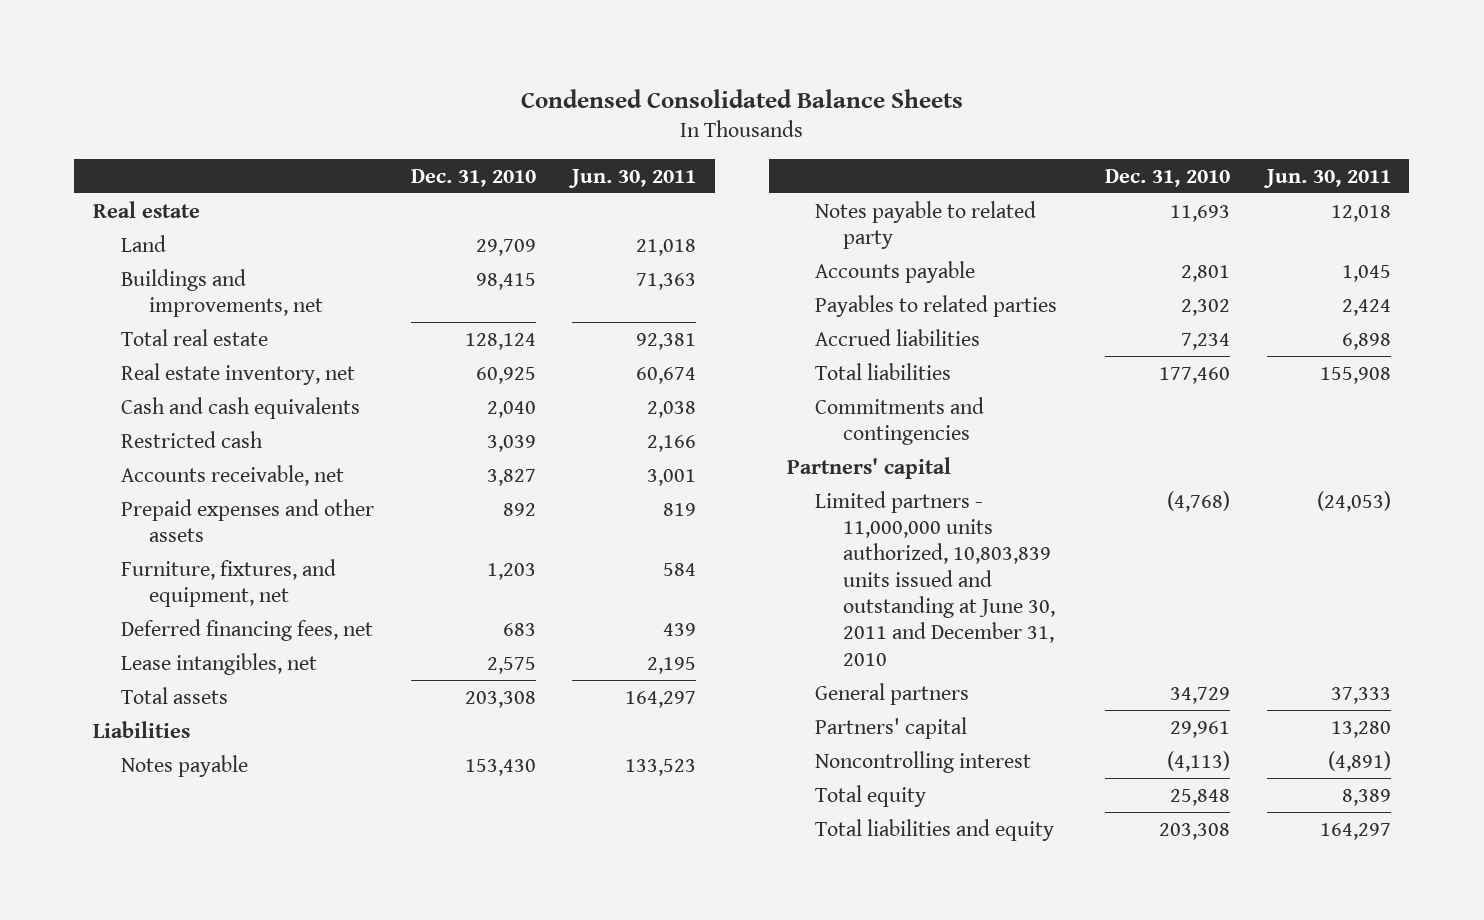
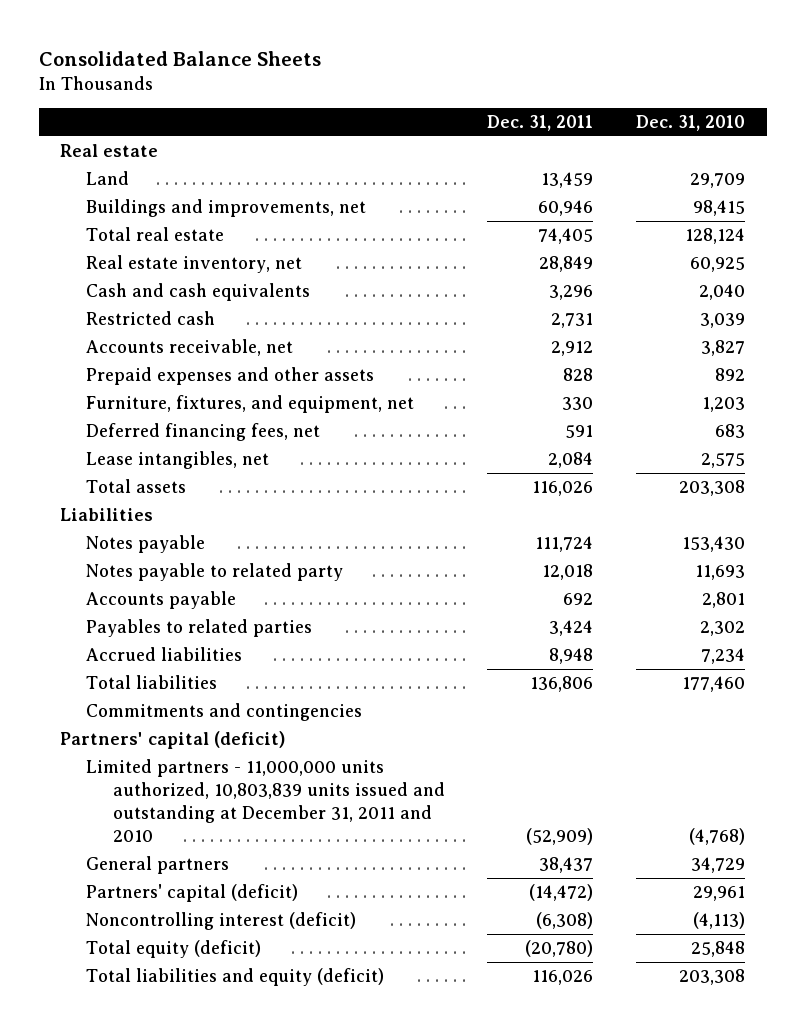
- Condensed Consolidated Balance Sheets
+ Consolidated Balance Sheets
- | Dec. 31, 2010 | Jun. 30, 2011
+ | Dec. 31, 2011 | Dec. 31, 2010
- Partners' capital
- Limited partners - 11,000,000 units authorized, 10,803,839 units issued and outstanding at June 30, 2011 and December 31, 2010 | (4,768) | (24,053)
+ Partners' capital (deficit)
+ Limited partners - 11,000,000 units authorized, 10,803,839 units issued and outstanding at December 31, 2011 and 2010 | (52,909) | (4,768)
- Partners' capital | 29,961 | 13,280
- Noncontrolling interest | (4,113) | (4,891)
- Total equity | 25,848 | 8,389
- Total liabilities and equity | 203,308 | 164,297
+ Partners' capital (deficit) | (14,472) | 29,961
+ Noncontrolling interest (deficit) | (6,308) | (4,113)
+ Total equity (deficit) | (20,780) | 25,848
+ Total liabilities and equity (deficit) | 116,026 | 203,308

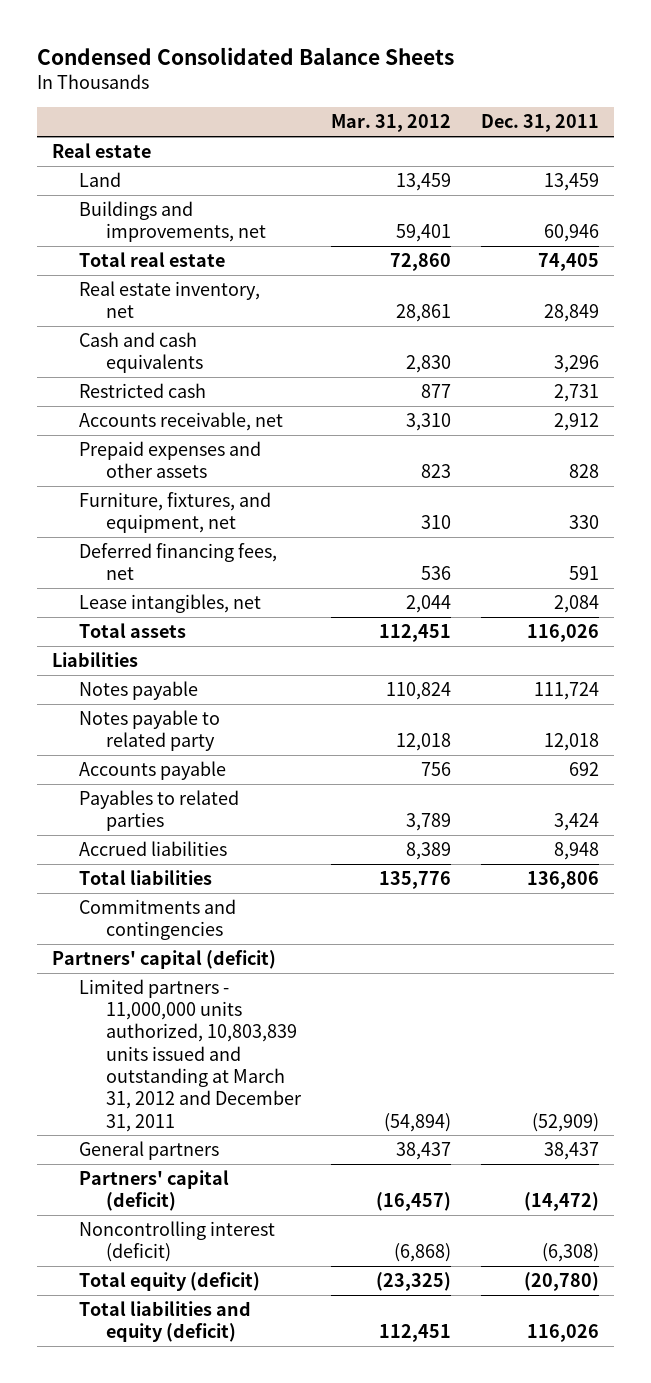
- Consolidated Balance Sheets
+ Condensed Consolidated Balance Sheets
- | Dec. 31, 2011 | Dec. 31, 2010
+ | Mar. 31, 2012 | Dec. 31, 2011
- Limited partners - 11,000,000 units authorized, 10,803,839 units issued and outstanding at December 31, 2011 and 2010 | (52,909) | (4,768)
+ Limited partners - 11,000,000 units authorized, 10,803,839 units issued and outstanding at March 31, 2012 and December 31, 2011 | (54,894) | (52,909)

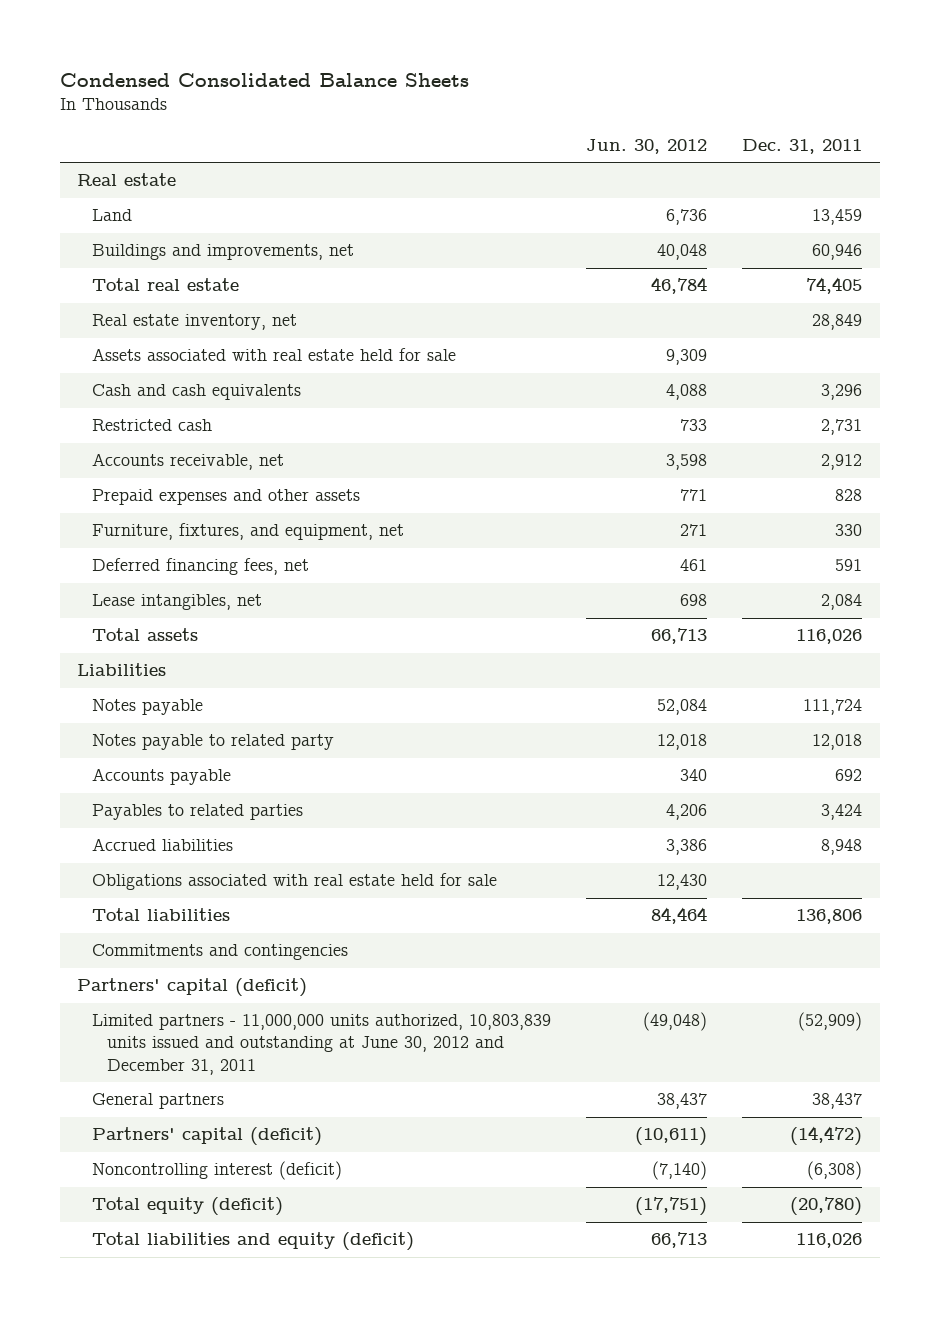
- | Mar. 31, 2012 | Dec. 31, 2011
+ | Jun. 30, 2012 | Dec. 31, 2011
+ Assets associated with real estate held for sale | 9,309 |
+ Obligations associated with real estate held for sale | 12,430 |
- Limited partners - 11,000,000 units authorized, 10,803,839 units issued and outstanding at March 31, 2012 and December 31, 2011 | (54,894) | (52,909)
+ Limited partners - 11,000,000 units authorized, 10,803,839 units issued and outstanding at June 30, 2012 and December 31, 2011 | (49,048) | (52,909)

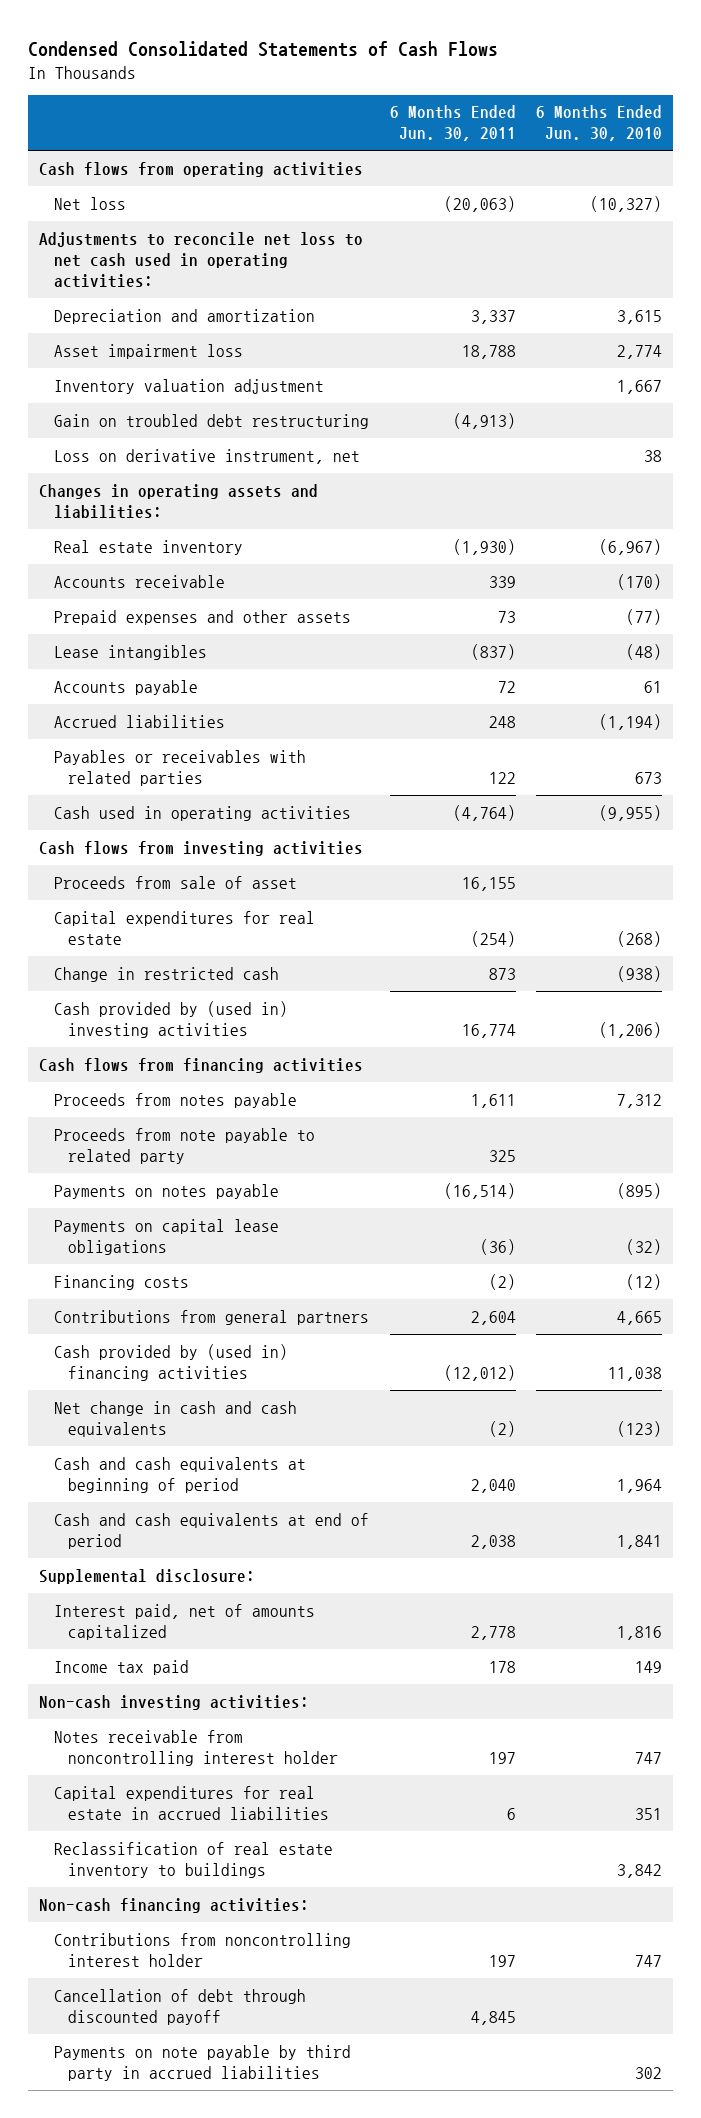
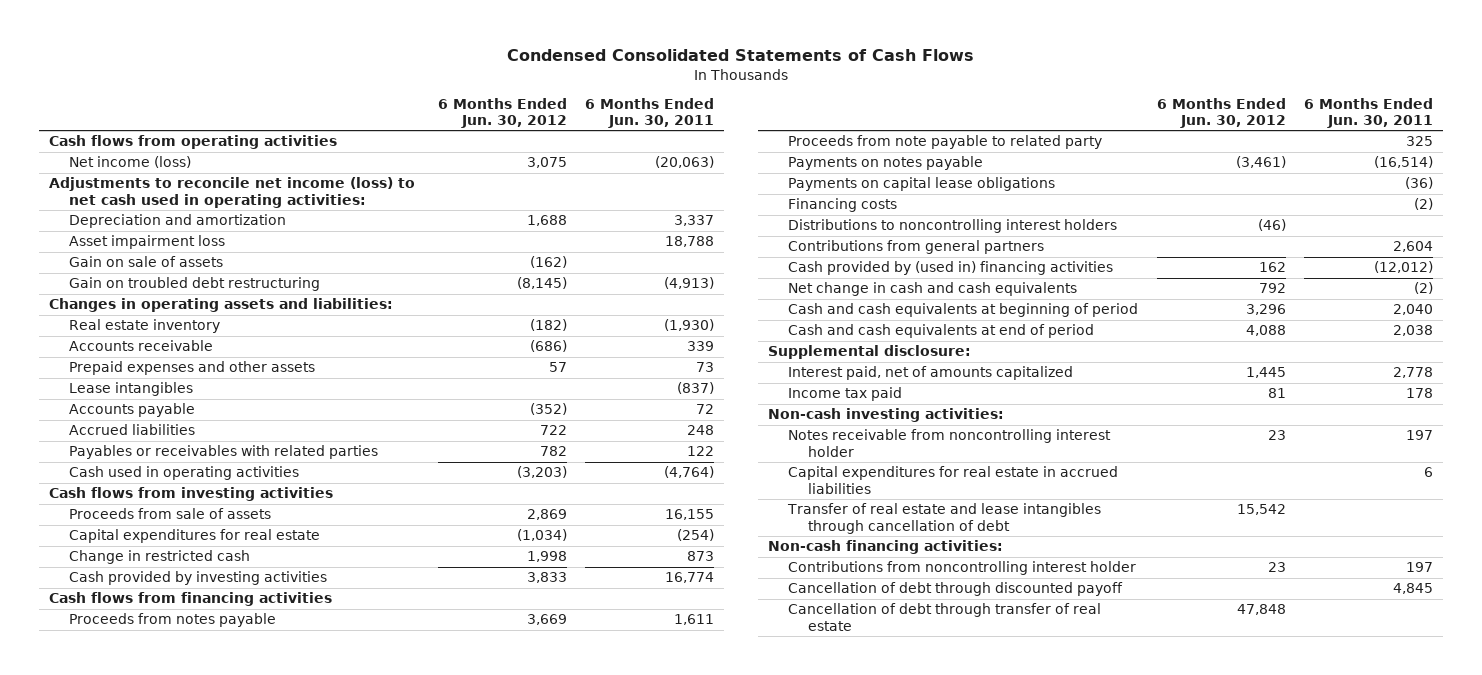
- | 6 Months Ended Jun. 30, 2011 | 6 Months Ended Jun. 30, 2010
+ | 6 Months Ended Jun. 30, 2012 | 6 Months Ended Jun. 30, 2011
- Net loss | (20,063) | (10,327)
- Adjustments to reconcile net loss to net cash used in operating activities:
+ Net income (loss) | 3,075 | (20,063)
+ Adjustments to reconcile net income (loss) to net cash used in operating activities:
- Inventory valuation adjustment | | 1,667
+ Gain on sale of assets | (162) |
- Loss on derivative instrument, net | | 38
- Proceeds from sale of asset | 16,155 |
+ Proceeds from sale of assets | 2,869 | 16,155
- Cash provided by (used in) investing activities | 16,774 | (1,206)
+ Cash provided by investing activities | 3,833 | 16,774
+ Distributions to noncontrolling interest holders | (46) |
- Reclassification of real estate inventory to buildings | | 3,842
+ Transfer of real estate and lease intangibles through cancellation of debt | 15,542 |
- Payments on note payable by third party in accrued liabilities | | 302
+ Cancellation of debt through transfer of real estate | 47,848 |

